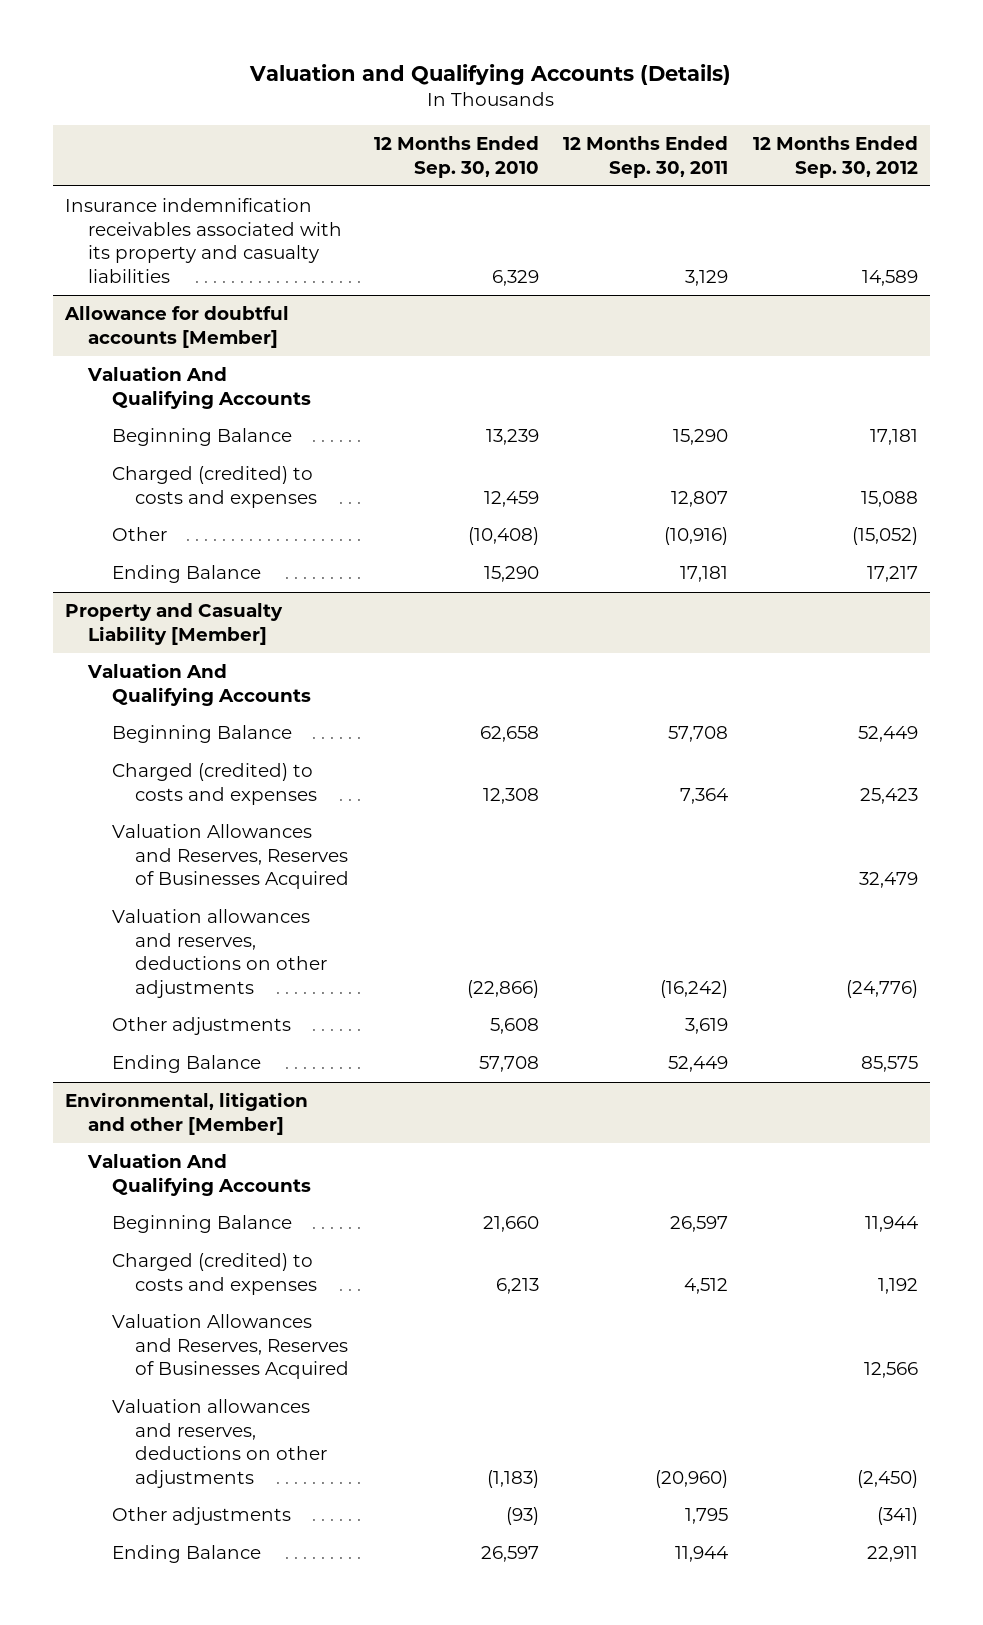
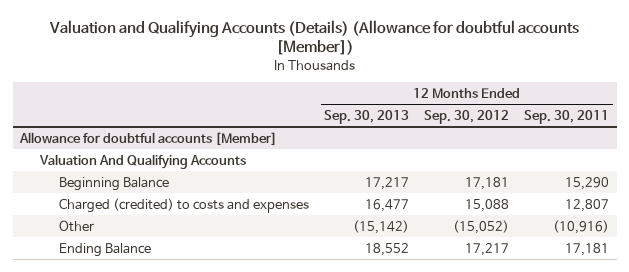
- Valuation and Qualifying Accounts (Details)
+ Valuation and Qualifying Accounts (Details) (Allowance for doubtful accounts [Member])
- | 12 Months Ended Sep. 30, 2010 | 12 Months Ended Sep. 30, 2011 | 12 Months Ended Sep. 30, 2012
+ | 12 Months Ended Sep. 30, 2013 | 12 Months Ended Sep. 30, 2012 | 12 Months Ended Sep. 30, 2011
- Insurance indemnification receivables associated with its property and casualty liabilities | 6,329 | 3,129 | 14,589
- Property and Casualty Liability [Member]
- Valuation And Qualifying Accounts
- Beginning Balance | 62,658 | 57,708 | 52,449
- Charged (credited) to costs and expenses | 12,308 | 7,364 | 25,423
- Valuation Allowances and Reserves, Reserves of Businesses Acquired | | | 32,479
- Valuation allowances and reserves, deductions on other adjustments | (22,866) | (16,242) | (24,776)
- Other adjustments | 5,608 | 3,619 |
- Ending Balance | 57,708 | 52,449 | 85,575
- Environmental, litigation and other [Member]
- Valuation And Qualifying Accounts
- Beginning Balance | 21,660 | 26,597 | 11,944
- Charged (credited) to costs and expenses | 6,213 | 4,512 | 1,192
- Valuation Allowances and Reserves, Reserves of Businesses Acquired | | | 12,566
- Valuation allowances and reserves, deductions on other adjustments | (1,183) | (20,960) | (2,450)
- Other adjustments | (93) | 1,795 | (341)
- Ending Balance | 26,597 | 11,944 | 22,911

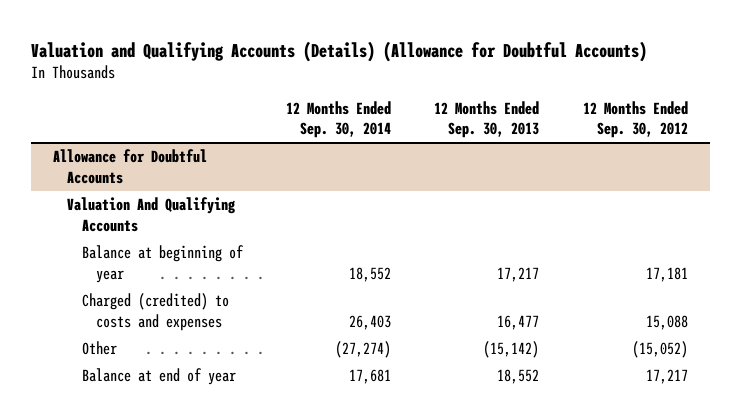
- Valuation and Qualifying Accounts (Details) (Allowance for doubtful accounts [Member])
+ Valuation and Qualifying Accounts (Details) (Allowance for Doubtful Accounts)
- | 12 Months Ended Sep. 30, 2013 | 12 Months Ended Sep. 30, 2012 | 12 Months Ended Sep. 30, 2011
+ | 12 Months Ended Sep. 30, 2014 | 12 Months Ended Sep. 30, 2013 | 12 Months Ended Sep. 30, 2012
- Allowance for doubtful accounts [Member]
+ Allowance for Doubtful Accounts
- Beginning Balance | 17,217 | 17,181 | 15,290
+ Balance at beginning of year | 18,552 | 17,217 | 17,181
- Ending Balance | 18,552 | 17,217 | 17,181
+ Balance at end of year | 17,681 | 18,552 | 17,217

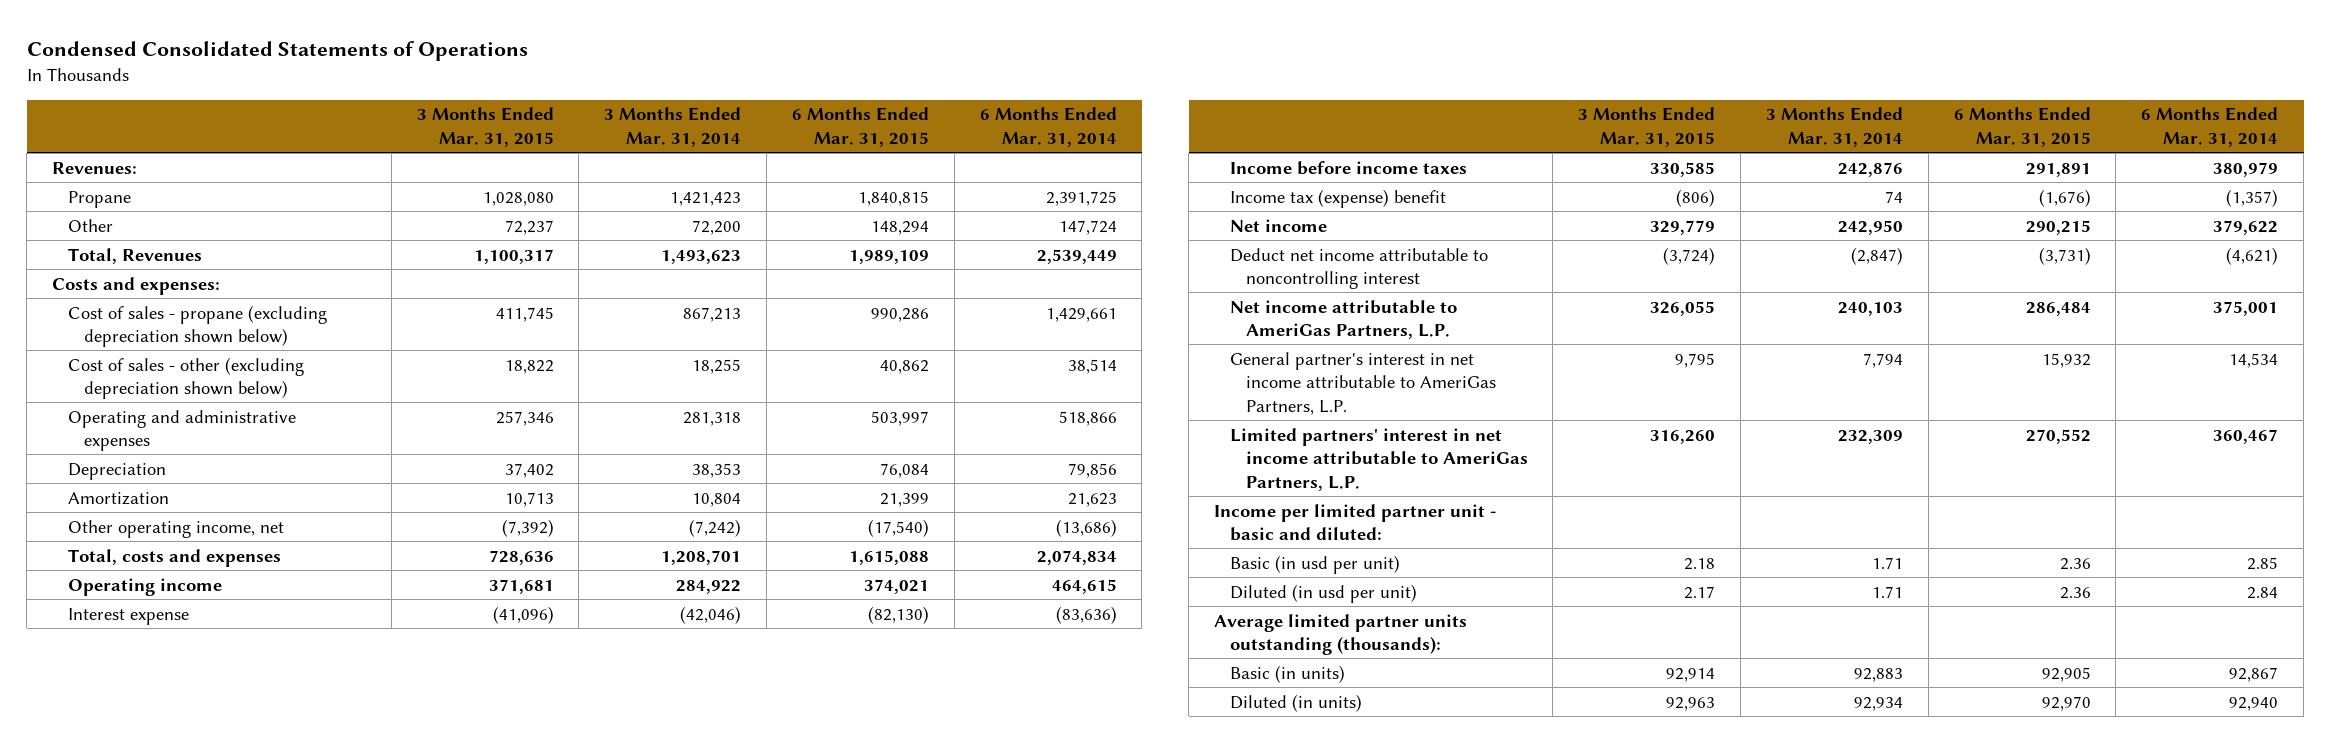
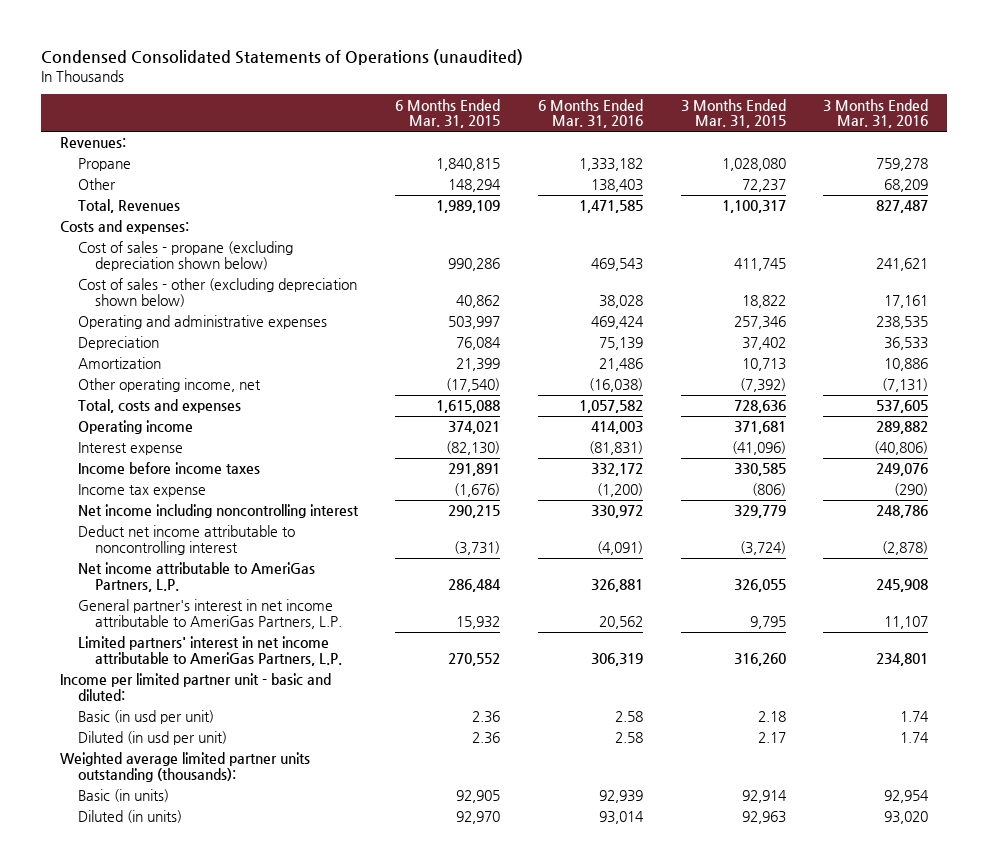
- Condensed Consolidated Statements of Operations
+ Condensed Consolidated Statements of Operations (unaudited)
- | 3 Months Ended Mar. 31, 2015 | 3 Months Ended Mar. 31, 2014 | 6 Months Ended Mar. 31, 2015 | 6 Months Ended Mar. 31, 2014
+ | 6 Months Ended Mar. 31, 2015 | 6 Months Ended Mar. 31, 2016 | 3 Months Ended Mar. 31, 2015 | 3 Months Ended Mar. 31, 2016
- Income tax (expense) benefit | (806) | 74 | (1,676) | (1,357)
- Net income | 329,779 | 242,950 | 290,215 | 379,622
+ Income tax expense | (1,676) | (1,200) | (806) | (290)
+ Net income including noncontrolling interest | 290,215 | 330,972 | 329,779 | 248,786
- Average limited partner units outstanding (thousands):
+ Weighted average limited partner units outstanding (thousands):

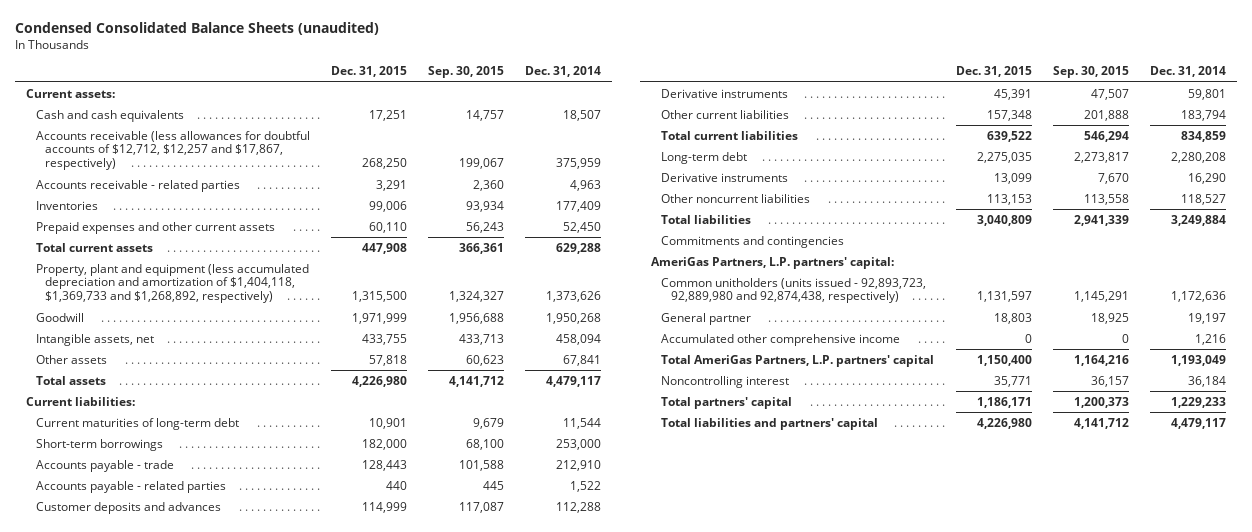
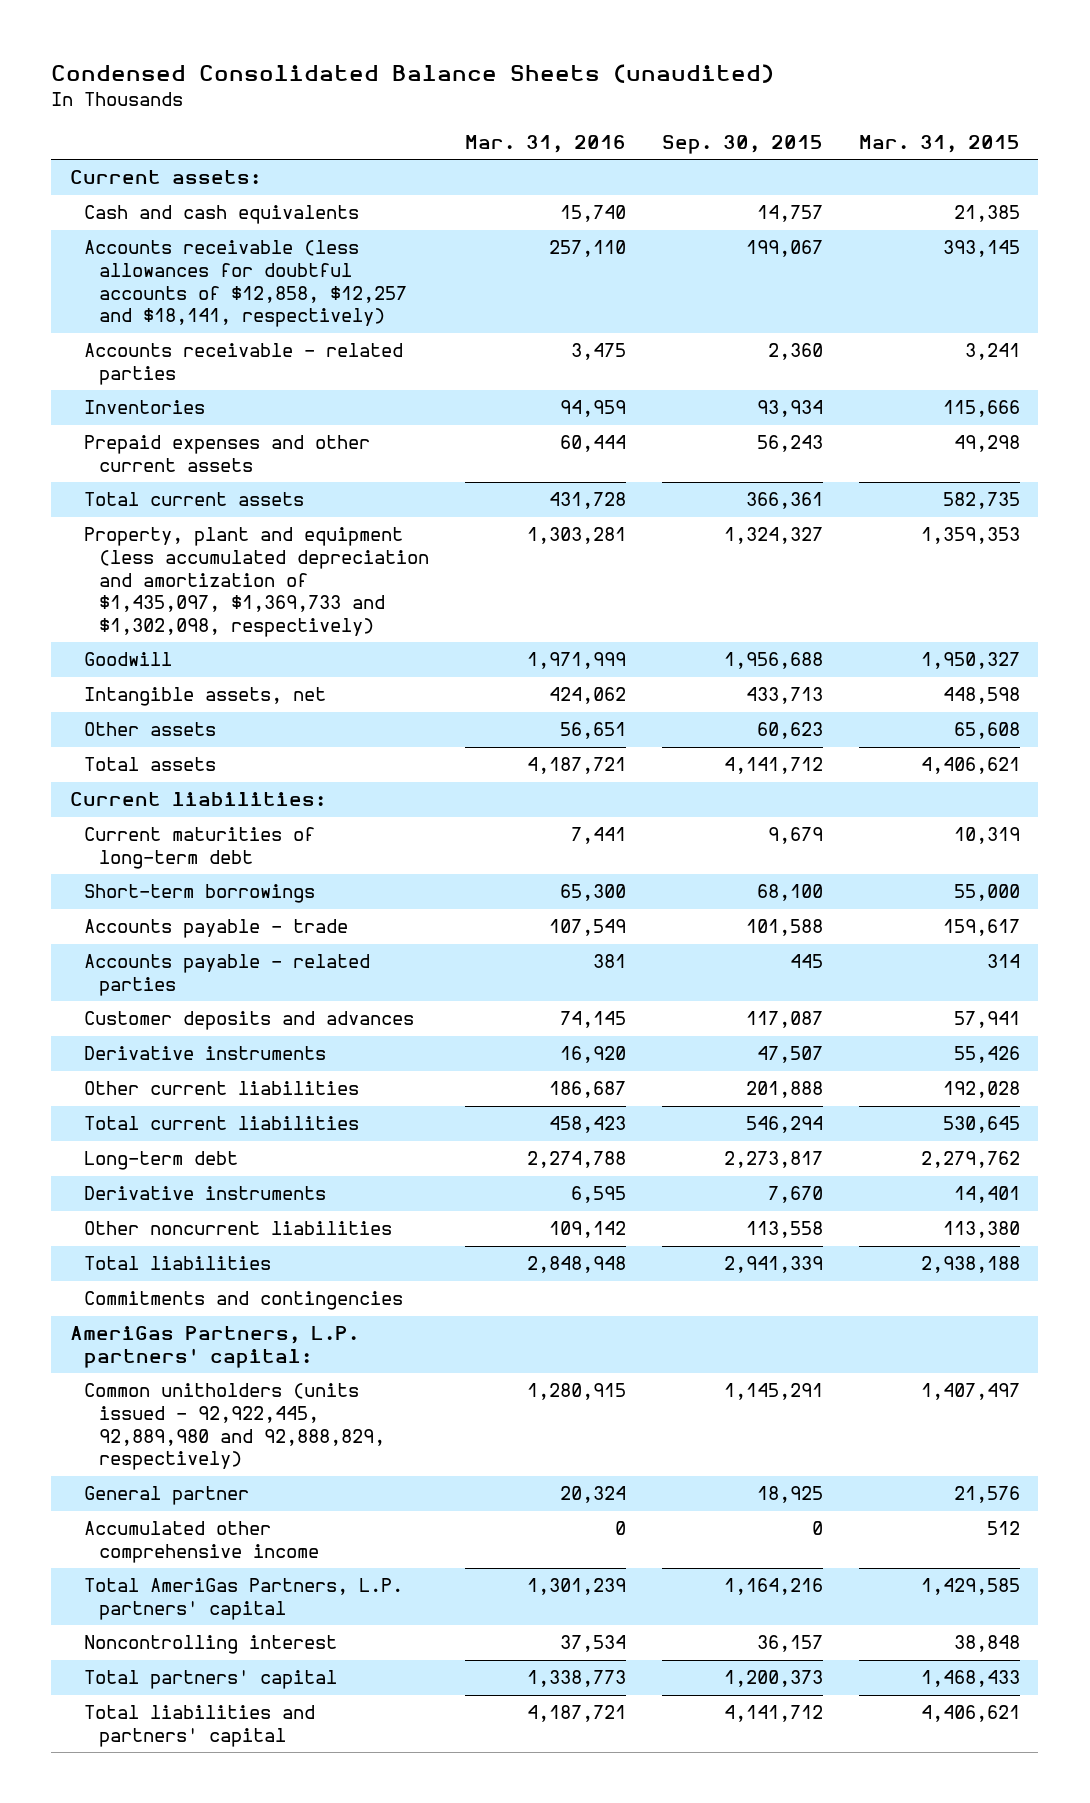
- | Dec. 31, 2015 | Sep. 30, 2015 | Dec. 31, 2014
+ | Mar. 31, 2016 | Sep. 30, 2015 | Mar. 31, 2015
- Accounts receivable (less allowances for doubtful accounts of $12,712, $12,257 and $17,867, respectively) | 268,250 | 199,067 | 375,959
+ Accounts receivable (less allowances for doubtful accounts of $12,858, $12,257 and $18,141, respectively) | 257,110 | 199,067 | 393,145
- Property, plant and equipment (less accumulated depreciation and amortization of $1,404,118, $1,369,733 and $1,268,892, respectively) | 1,315,500 | 1,324,327 | 1,373,626
+ Property, plant and equipment (less accumulated depreciation and amortization of $1,435,097, $1,369,733 and $1,302,098, respectively) | 1,303,281 | 1,324,327 | 1,359,353
- Common unitholders (units issued - 92,893,723, 92,889,980 and 92,874,438, respectively) | 1,131,597 | 1,145,291 | 1,172,636
+ Common unitholders (units issued - 92,922,445, 92,889,980 and 92,888,829, respectively) | 1,280,915 | 1,145,291 | 1,407,497

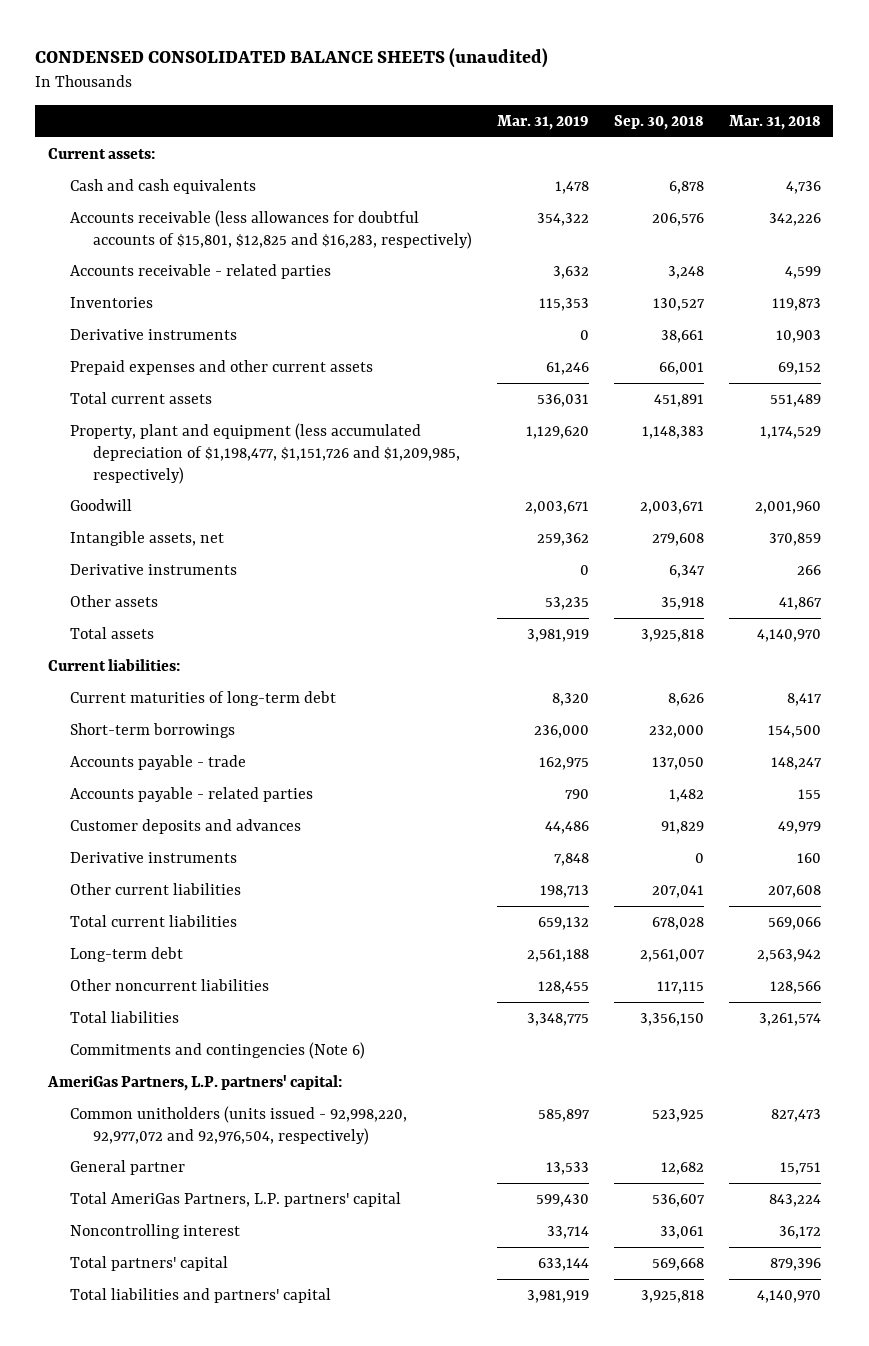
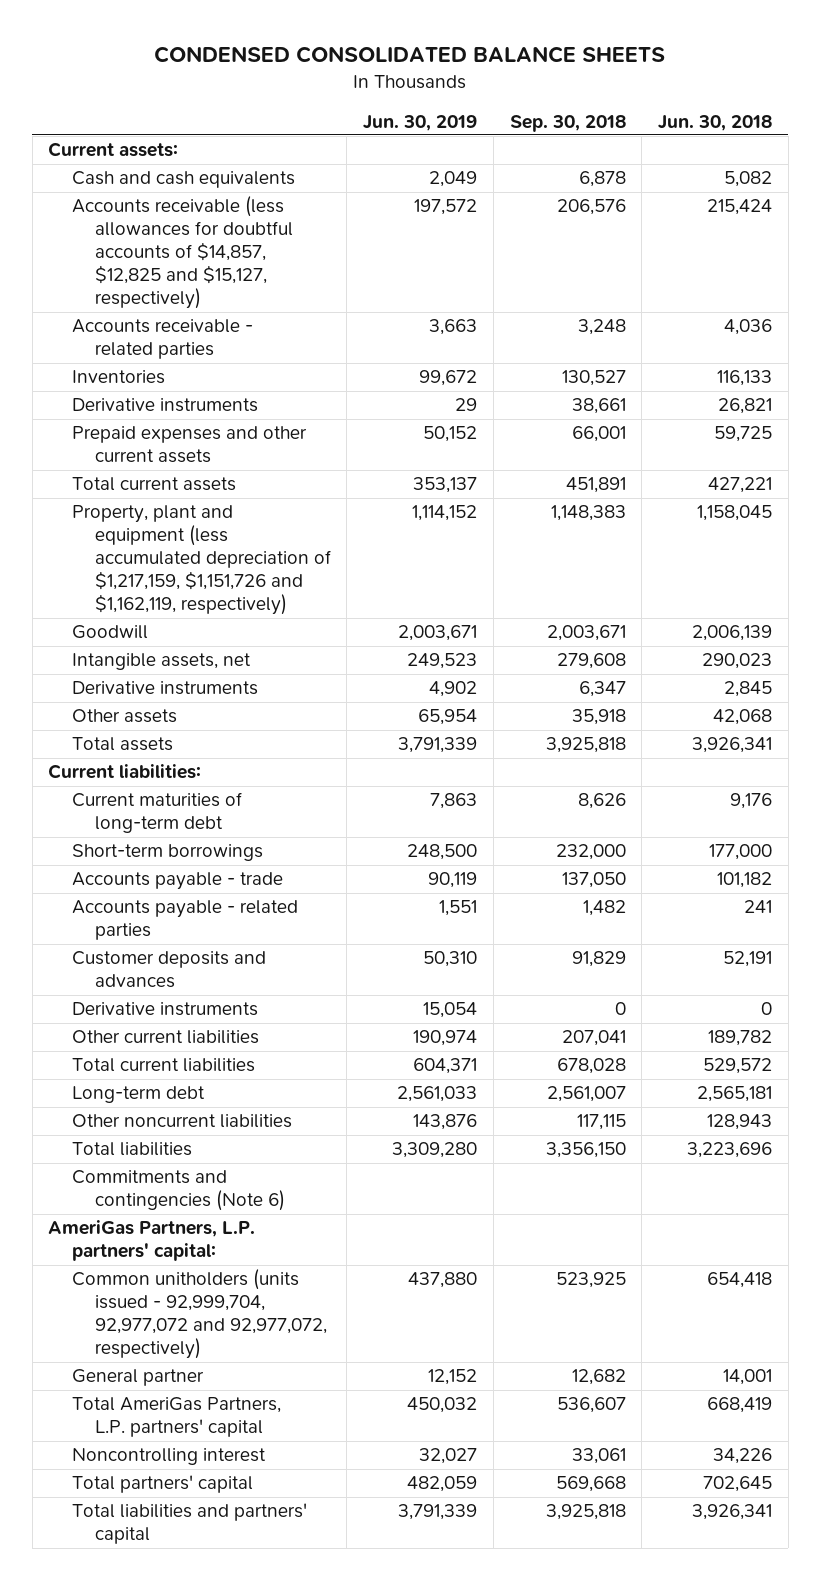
- CONDENSED CONSOLIDATED BALANCE SHEETS (unaudited)
+ CONDENSED CONSOLIDATED BALANCE SHEETS
- | Mar. 31, 2019 | Sep. 30, 2018 | Mar. 31, 2018
+ | Jun. 30, 2019 | Sep. 30, 2018 | Jun. 30, 2018
- Accounts receivable (less allowances for doubtful accounts of $15,801, $12,825 and $16,283, respectively) | 354,322 | 206,576 | 342,226
+ Accounts receivable (less allowances for doubtful accounts of $14,857, $12,825 and $15,127, respectively) | 197,572 | 206,576 | 215,424
- Property, plant and equipment (less accumulated depreciation of $1,198,477, $1,151,726 and $1,209,985, respectively) | 1,129,620 | 1,148,383 | 1,174,529
+ Property, plant and equipment (less accumulated depreciation of $1,217,159, $1,151,726 and $1,162,119, respectively) | 1,114,152 | 1,148,383 | 1,158,045
- Common unitholders (units issued - 92,998,220, 92,977,072 and 92,976,504, respectively) | 585,897 | 523,925 | 827,473
+ Common unitholders (units issued - 92,999,704, 92,977,072 and 92,977,072, respectively) | 437,880 | 523,925 | 654,418

